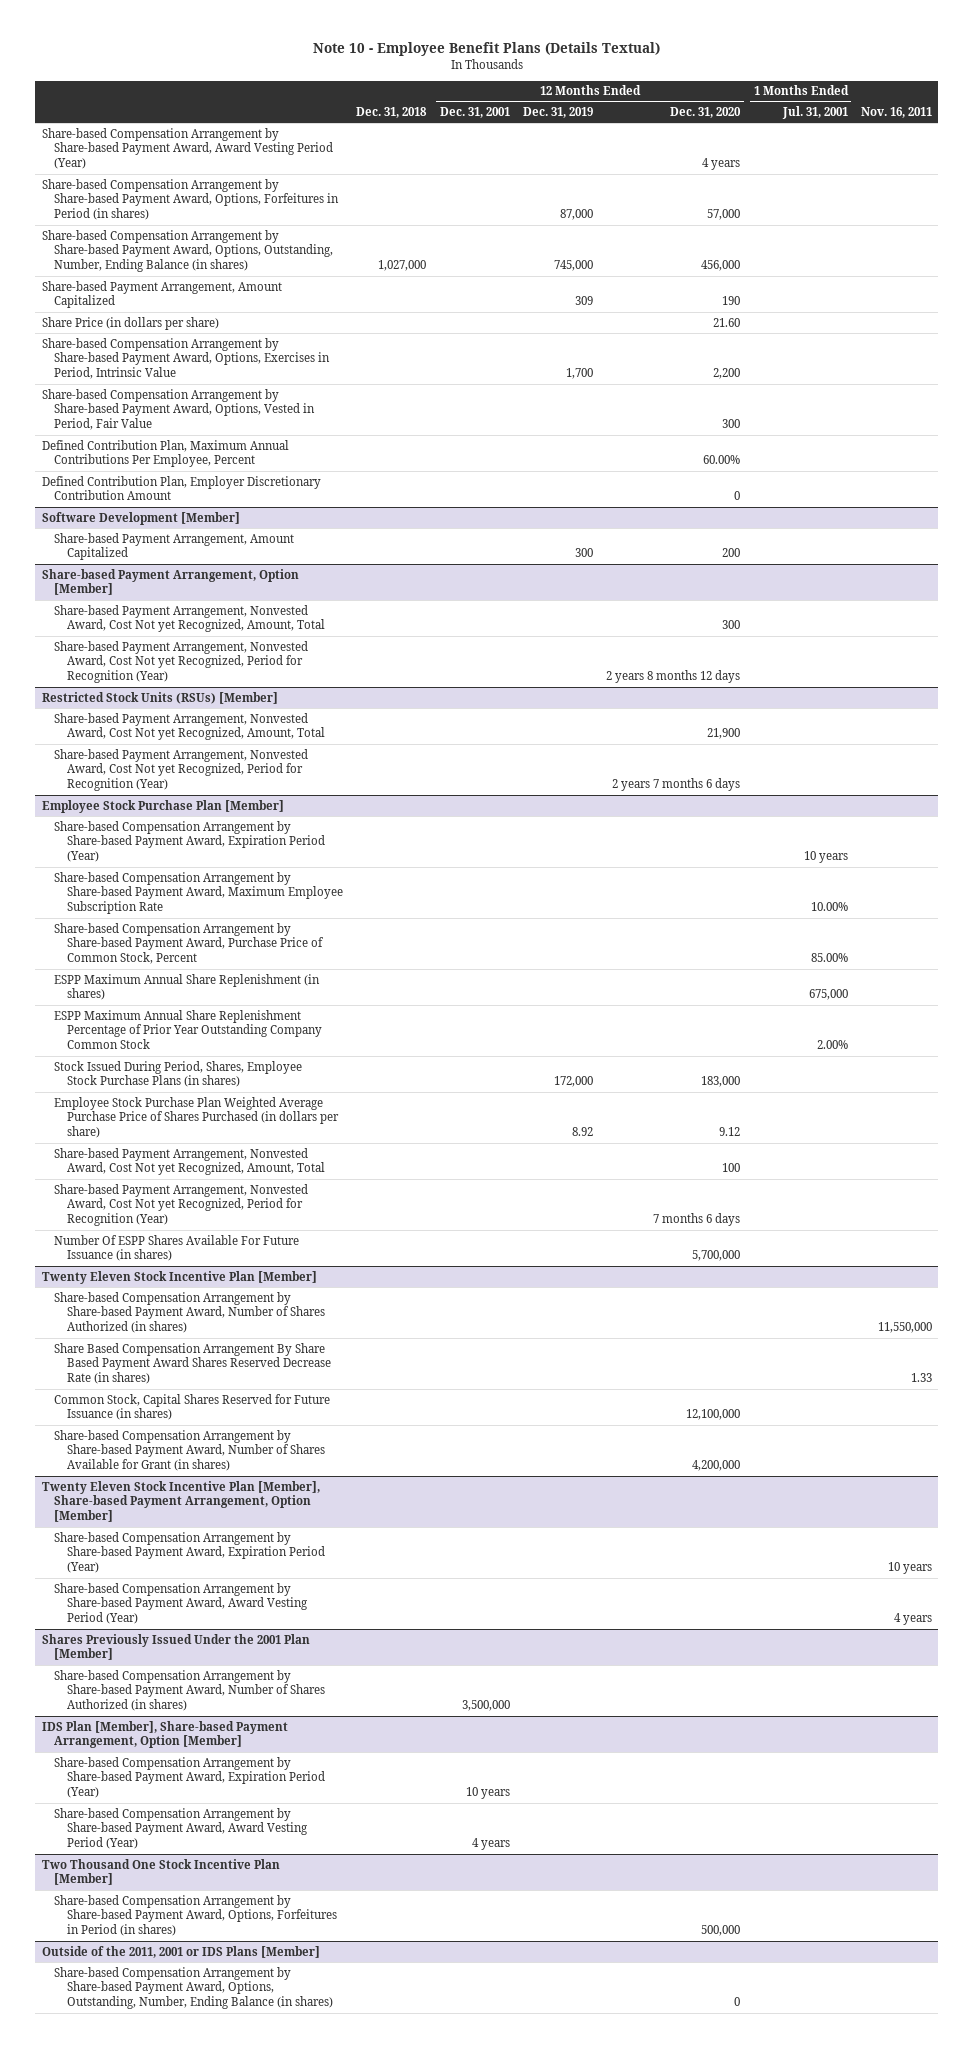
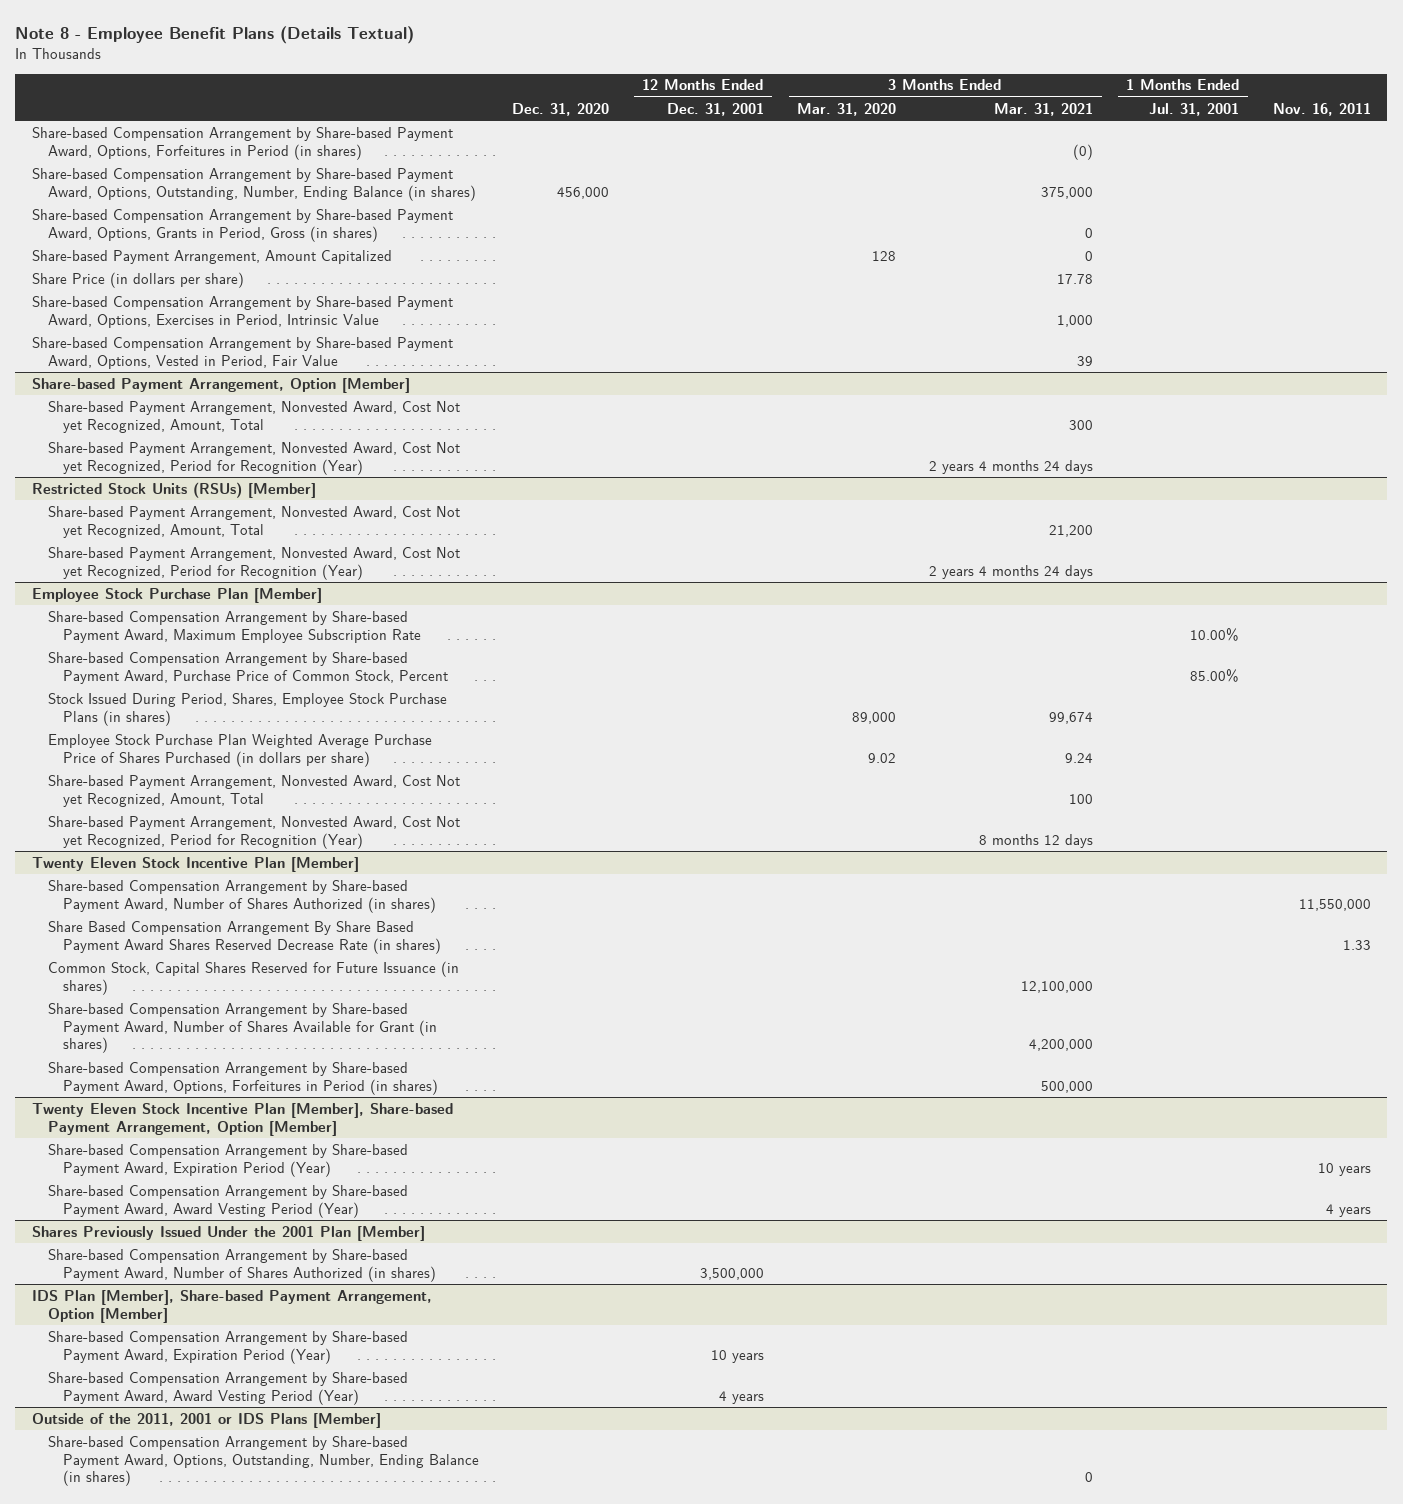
- Note 10 - Employee Benefit Plans (Details Textual)
+ Note 8 - Employee Benefit Plans (Details Textual)
- | Dec. 31, 2018 | 12 Months Ended Dec. 31, 2001 | 12 Months Ended Dec. 31, 2019 | 12 Months Ended Dec. 31, 2020 | 1 Months Ended Jul. 31, 2001 | Nov. 16, 2011
+ | Dec. 31, 2020 | 12 Months Ended Dec. 31, 2001 | 3 Months Ended Mar. 31, 2020 | 3 Months Ended Mar. 31, 2021 | 1 Months Ended Jul. 31, 2001 | Nov. 16, 2011
- Share-based Compensation Arrangement by Share-based Payment Award, Award Vesting Period (Year) | | | | 4 years | |
+ Share-based Compensation Arrangement by Share-based Payment Award, Options, Grants in Period, Gross (in shares) | | | | 0 | |
- Defined Contribution Plan, Maximum Annual Contributions Per Employee, Percent | | | | 60.00% | |
- Defined Contribution Plan, Employer Discretionary Contribution Amount | | | | 0 | |
- Software Development [Member]
- Share-based Payment Arrangement, Amount Capitalized | | | 300 | 200 | |
@ Employee Stock Purchase Plan [Member]
- Share-based Compensation Arrangement by Share-based Payment Award, Expiration Period (Year) | | | | | 10 years |
- ESPP Maximum Annual Share Replenishment (in shares) | | | | | 675,000 |
- ESPP Maximum Annual Share Replenishment Percentage of Prior Year Outstanding Company Common Stock | | | | | 2.00% |
- Number Of ESPP Shares Available For Future Issuance (in shares) | | | | 5,700,000 | |
@ Twenty Eleven Stock Incentive Plan [Member]
+ Share-based Compensation Arrangement by Share-based Payment Award, Options, Forfeitures in Period (in shares) | | | | 500,000 | |
- Two Thousand One Stock Incentive Plan [Member]
- Share-based Compensation Arrangement by Share-based Payment Award, Options, Forfeitures in Period (in shares) | | | | 500,000 | |

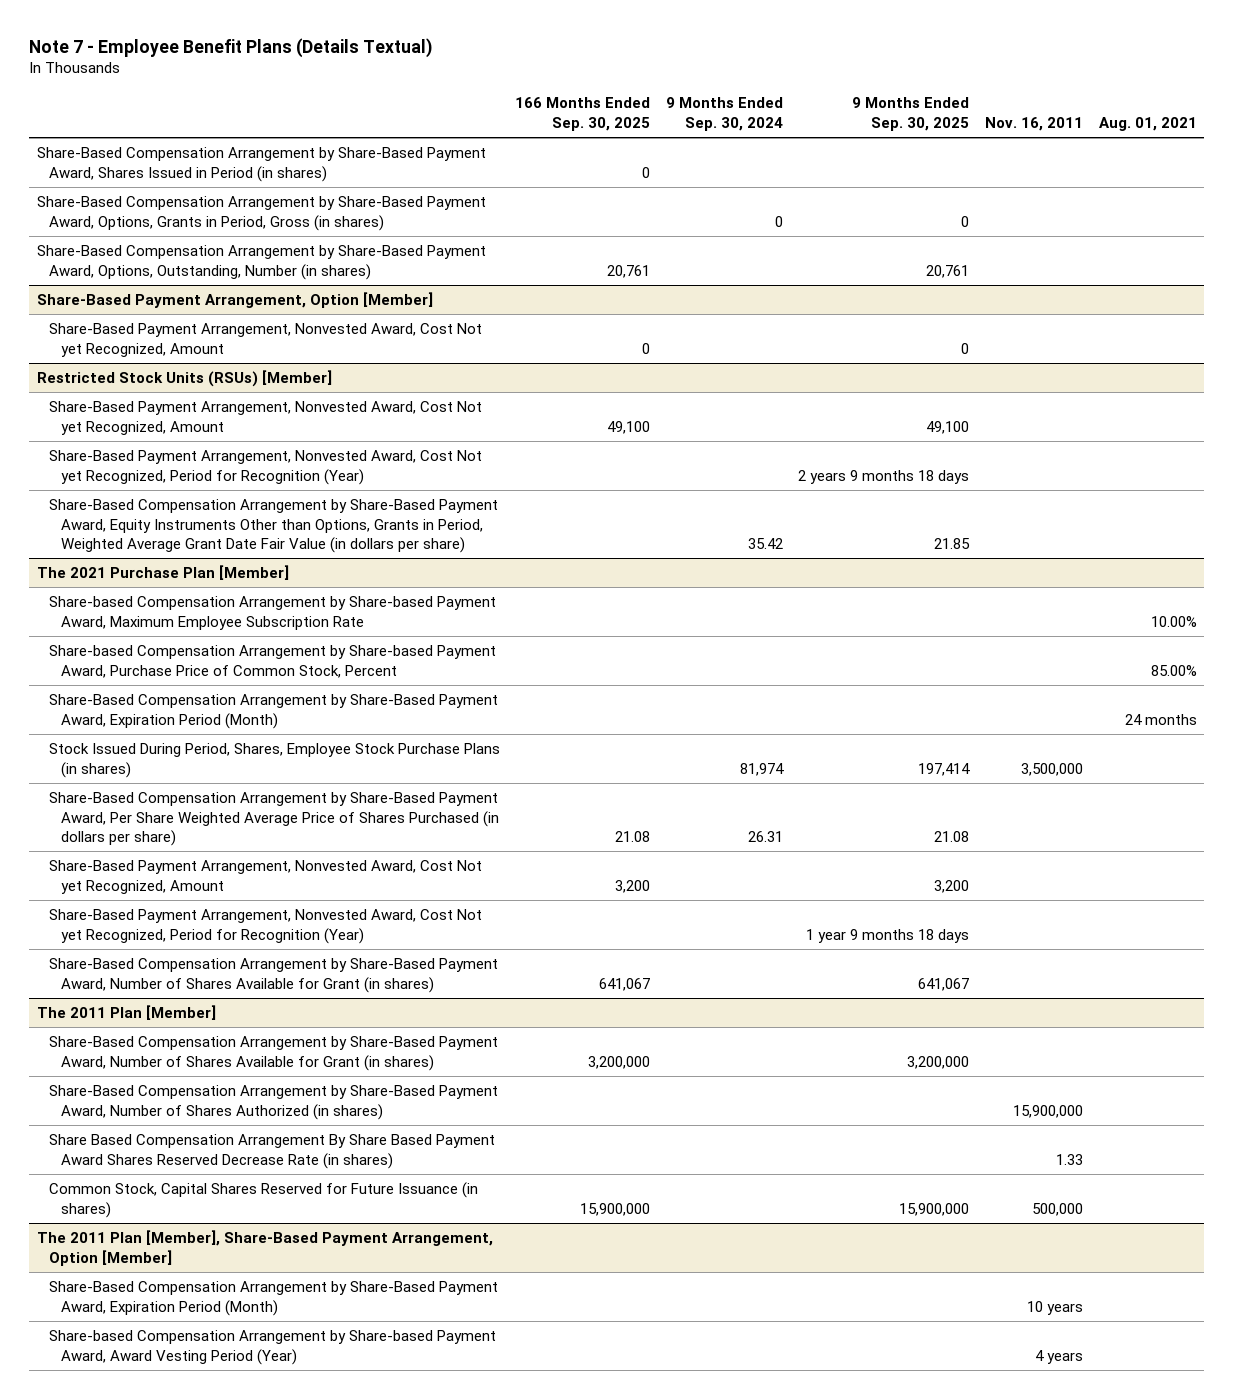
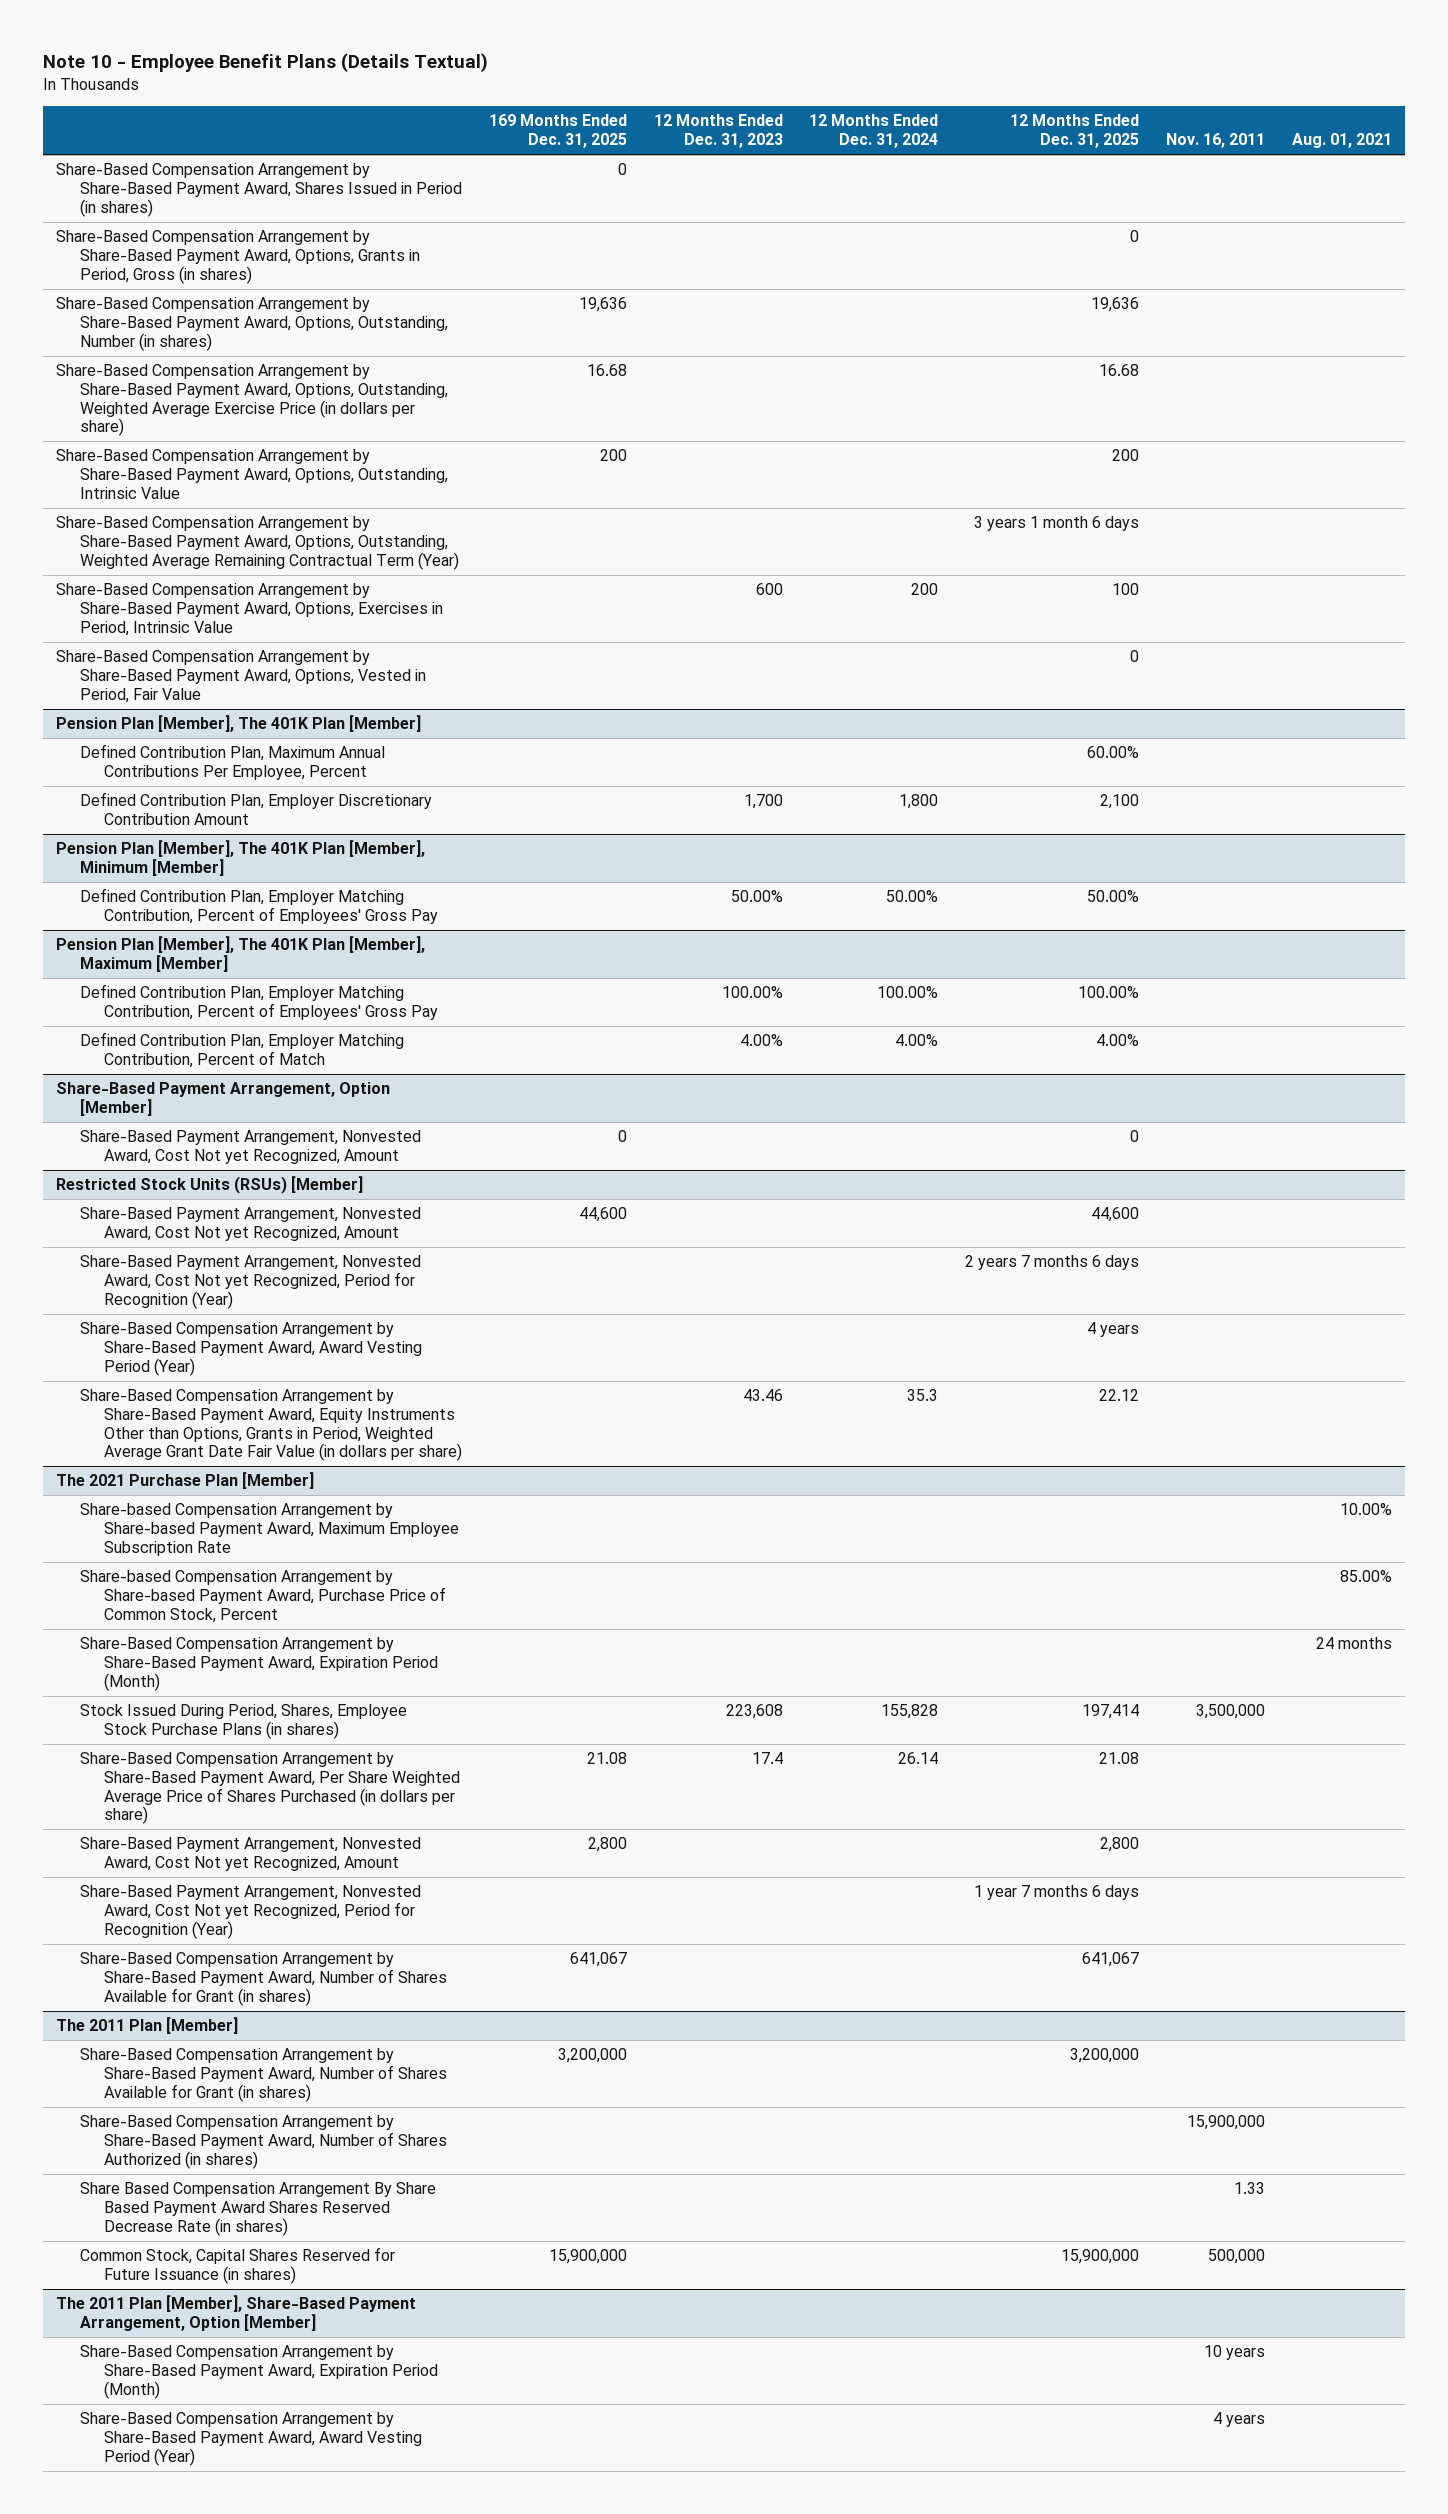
- Note 7 - Employee Benefit Plans (Details Textual)
+ Note 10 - Employee Benefit Plans (Details Textual)
- | 166 Months Ended Sep. 30, 2025 | 9 Months Ended Sep. 30, 2024 | 9 Months Ended Sep. 30, 2025 | Nov. 16, 2011 | Aug. 01, 2021
+ | 169 Months Ended Dec. 31, 2025 | 12 Months Ended Dec. 31, 2023 | 12 Months Ended Dec. 31, 2024 | 12 Months Ended Dec. 31, 2025 | Nov. 16, 2011 | Aug. 01, 2021
+ Share-Based Compensation Arrangement by Share-Based Payment Award, Options, Outstanding, Weighted Average Exercise Price (in dollars per share) | 16.68 | | | 16.68 | |
+ Share-Based Compensation Arrangement by Share-Based Payment Award, Options, Outstanding, Intrinsic Value | 200 | | | 200 | |
+ Share-Based Compensation Arrangement by Share-Based Payment Award, Options, Outstanding, Weighted Average Remaining Contractual Term (Year) | | | | 3 years 1 month 6 days | |
+ Share-Based Compensation Arrangement by Share-Based Payment Award, Options, Exercises in Period, Intrinsic Value | | 600 | 200 | 100 | |
+ Share-Based Compensation Arrangement by Share-Based Payment Award, Options, Vested in Period, Fair Value | | | | 0 | |
+ Pension Plan [Member], The 401K Plan [Member]
+ Defined Contribution Plan, Maximum Annual Contributions Per Employee, Percent | | | | 60.00% | |
+ Defined Contribution Plan, Employer Discretionary Contribution Amount | | 1,700 | 1,800 | 2,100 | |
+ Pension Plan [Member], The 401K Plan [Member], Minimum [Member]
+ Defined Contribution Plan, Employer Matching Contribution, Percent of Employees' Gross Pay | | 50.00% | 50.00% | 50.00% | |
+ Pension Plan [Member], The 401K Plan [Member], Maximum [Member]
+ Defined Contribution Plan, Employer Matching Contribution, Percent of Employees' Gross Pay | | 100.00% | 100.00% | 100.00% | |
+ Defined Contribution Plan, Employer Matching Contribution, Percent of Match | | 4.00% | 4.00% | 4.00% | |
@ Restricted Stock Units (RSUs) [Member]
+ Share-Based Compensation Arrangement by Share-Based Payment Award, Award Vesting Period (Year) | | | | 4 years | |
@ The 2011 Plan [Member], Share-Based Payment Arrangement, Option [Member]
- Share-based Compensation Arrangement by Share-based Payment Award, Award Vesting Period (Year) | | | | 4 years |
+ Share-Based Compensation Arrangement by Share-Based Payment Award, Award Vesting Period (Year) | | | | | 4 years |

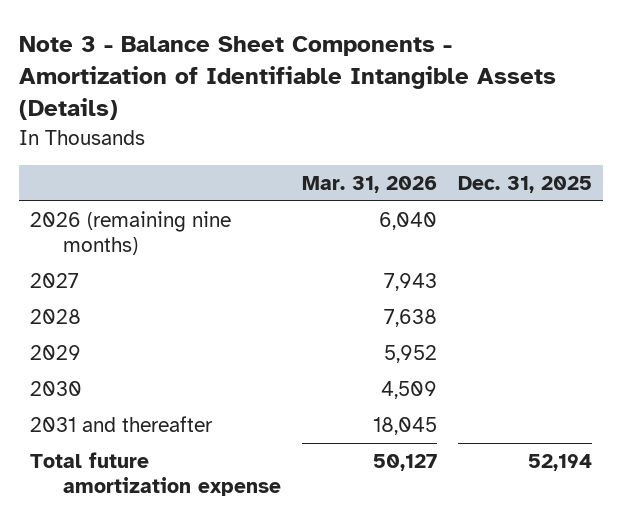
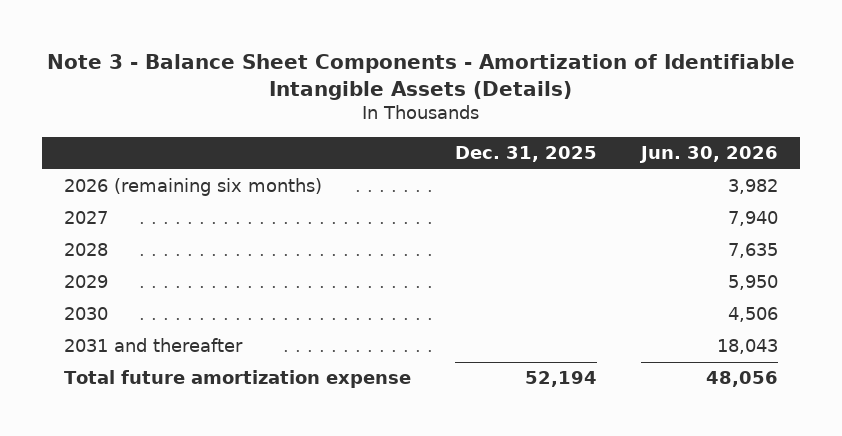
- | Mar. 31, 2026 | Dec. 31, 2025
+ | Dec. 31, 2025 | Jun. 30, 2026
- 2026 (remaining nine months) | 6,040 |
+ 2026 (remaining six months) | | 3,982

